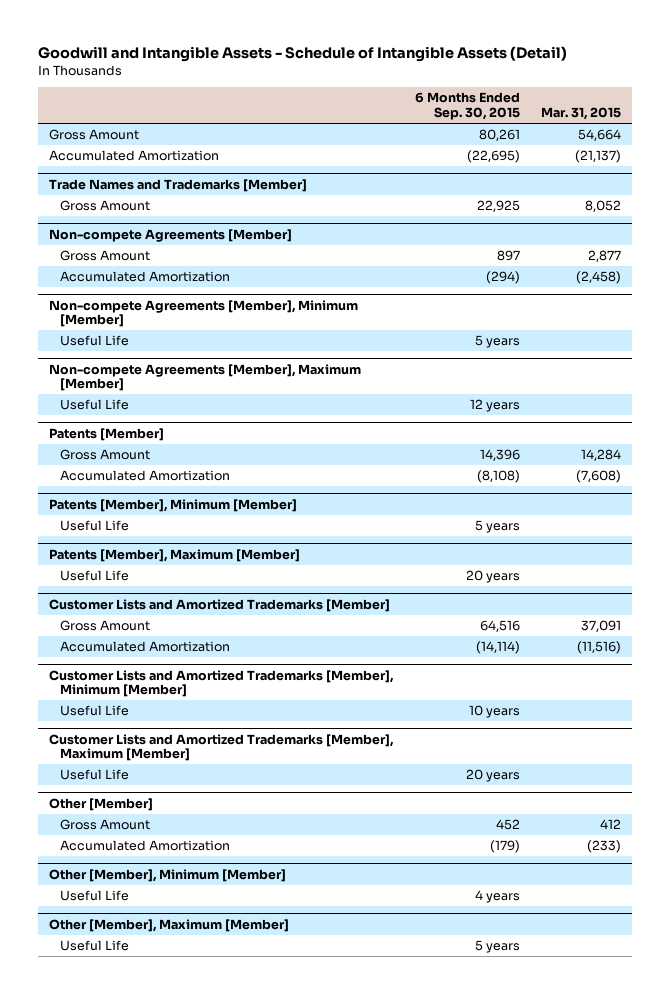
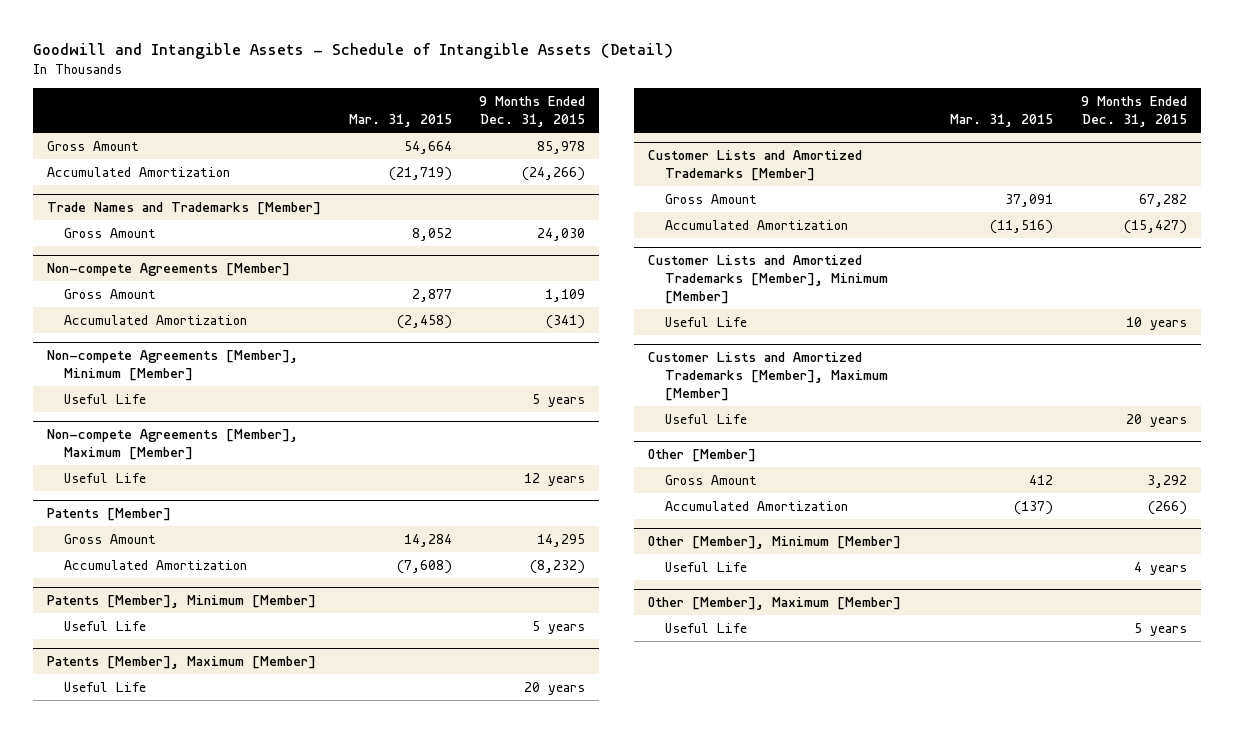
- | 6 Months Ended Sep. 30, 2015 | Mar. 31, 2015
+ | Mar. 31, 2015 | 9 Months Ended Dec. 31, 2015
- Accumulated Amortization | (22,695) | (21,137)
+ Accumulated Amortization | (21,719) | (24,266)
@ Other [Member]
- Accumulated Amortization | (179) | (233)
+ Accumulated Amortization | (137) | (266)

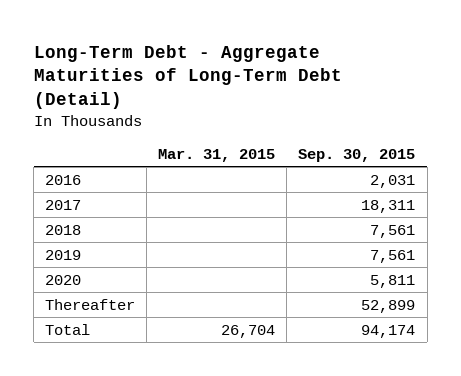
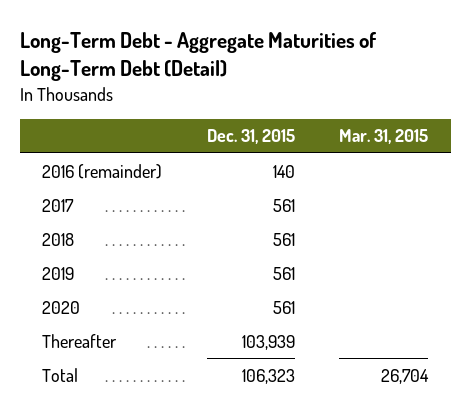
- | Mar. 31, 2015 | Sep. 30, 2015
+ | Dec. 31, 2015 | Mar. 31, 2015
- 2016 | | 2,031
+ 2016 (remainder) | 140 |

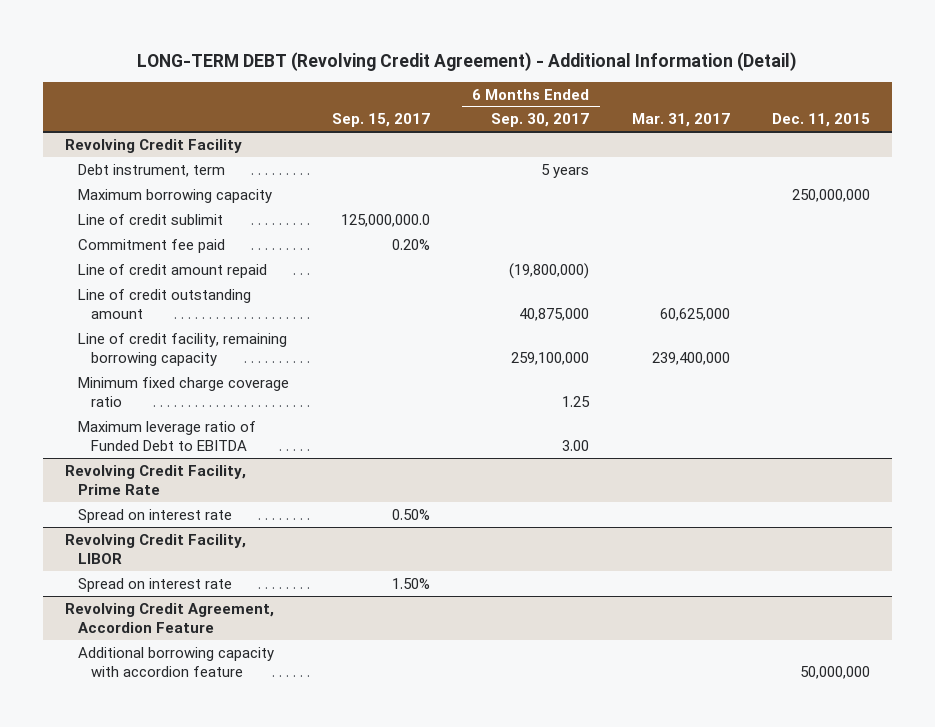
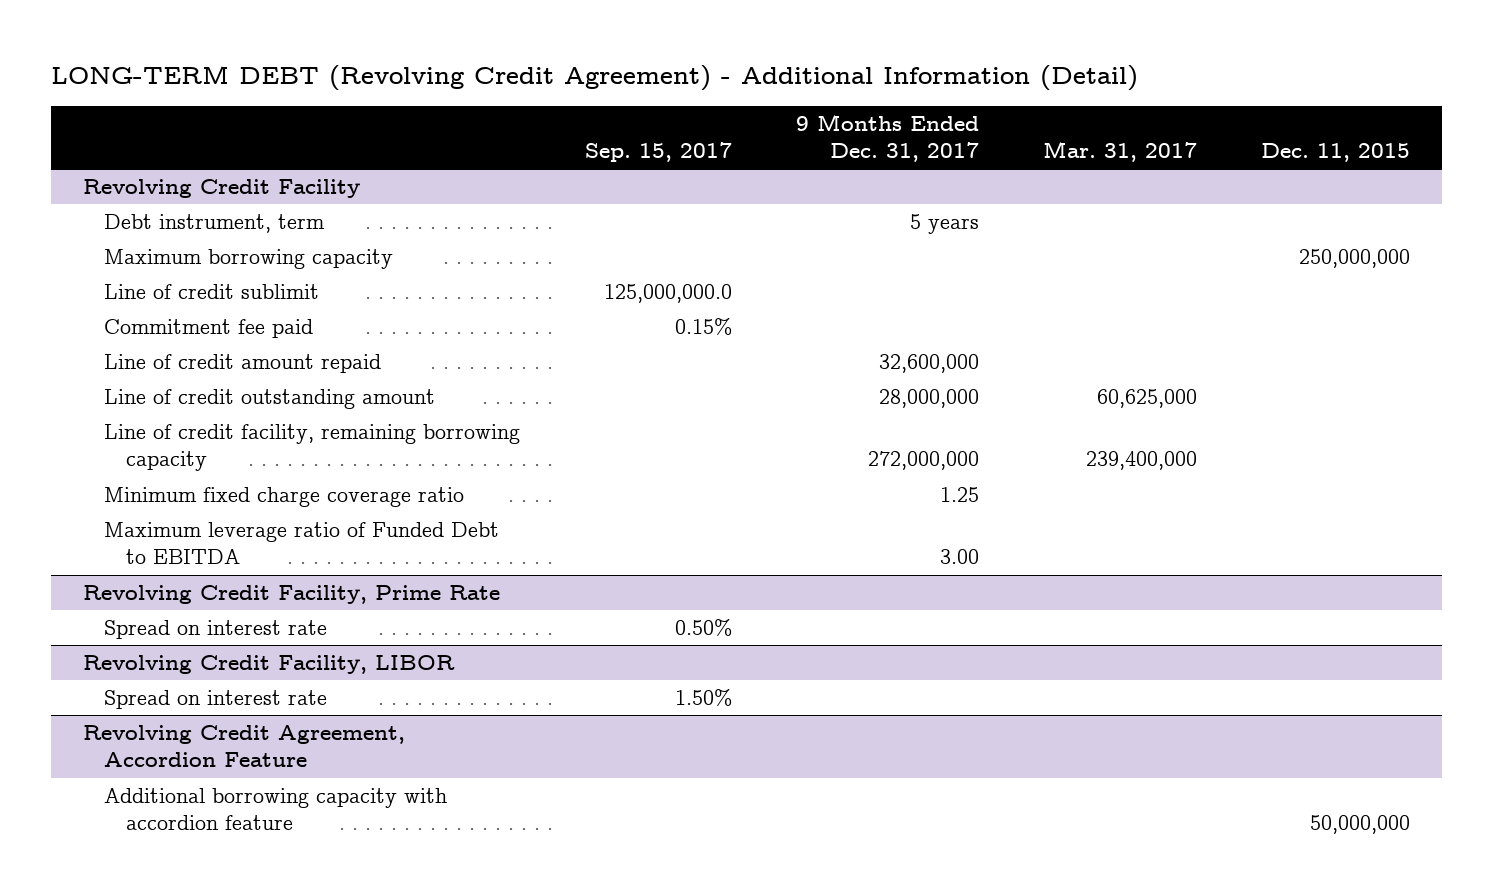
- | Sep. 15, 2017 | 6 Months Ended Sep. 30, 2017 | Mar. 31, 2017 | Dec. 11, 2015
+ | Sep. 15, 2017 | 9 Months Ended Dec. 31, 2017 | Mar. 31, 2017 | Dec. 11, 2015
@ Revolving Credit Facility
- Commitment fee paid | 0.20% | | |
+ Commitment fee paid | 0.15% | | |

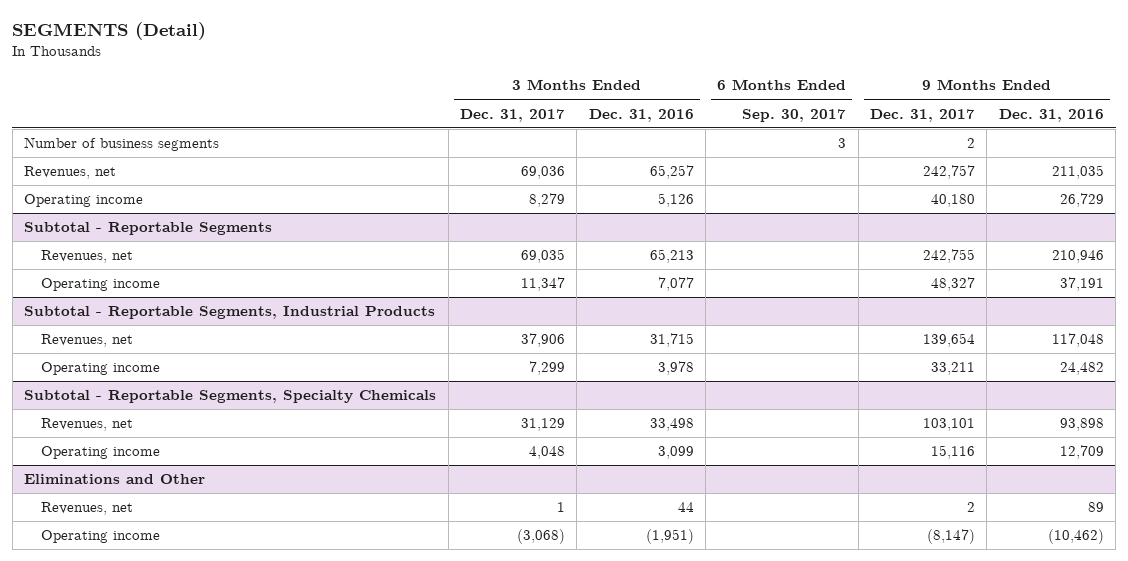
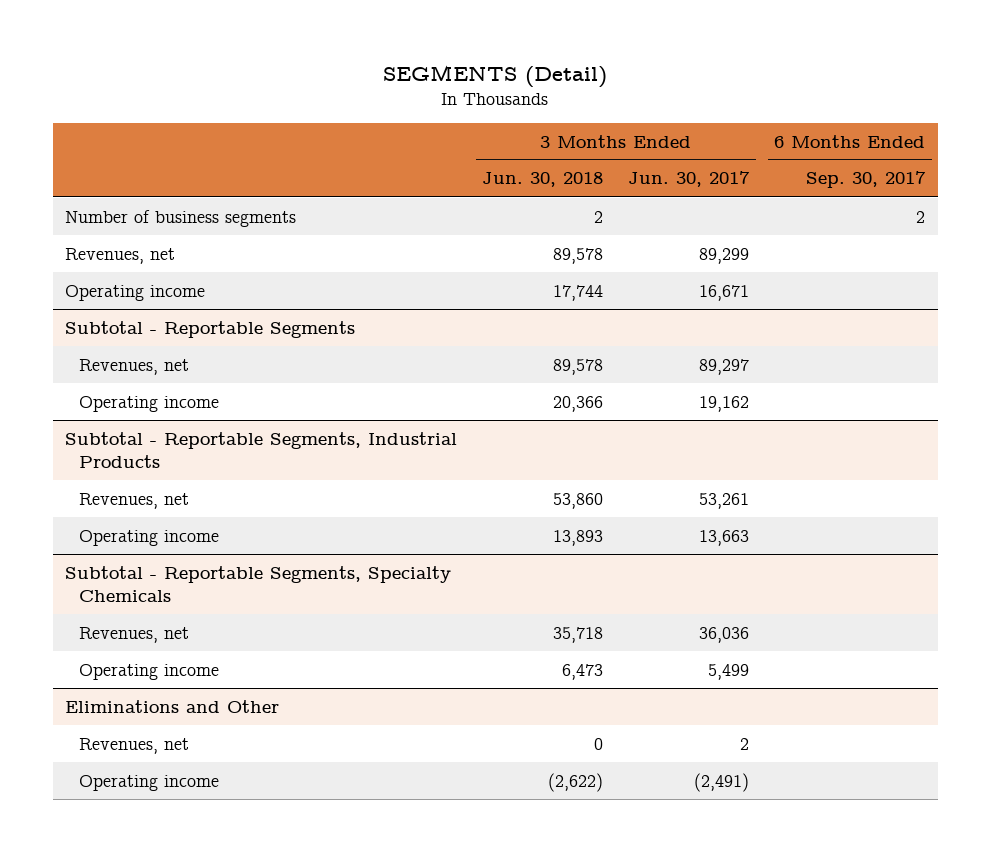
- | 3 Months Ended Dec. 31, 2017 | 3 Months Ended Dec. 31, 2016 | 6 Months Ended Sep. 30, 2017 | 9 Months Ended Dec. 31, 2017 | 9 Months Ended Dec. 31, 2016
+ | 3 Months Ended Jun. 30, 2018 | 3 Months Ended Jun. 30, 2017 | 6 Months Ended Sep. 30, 2017
- Number of business segments | | | 3 | 2 |
+ Number of business segments | 2 | | 2

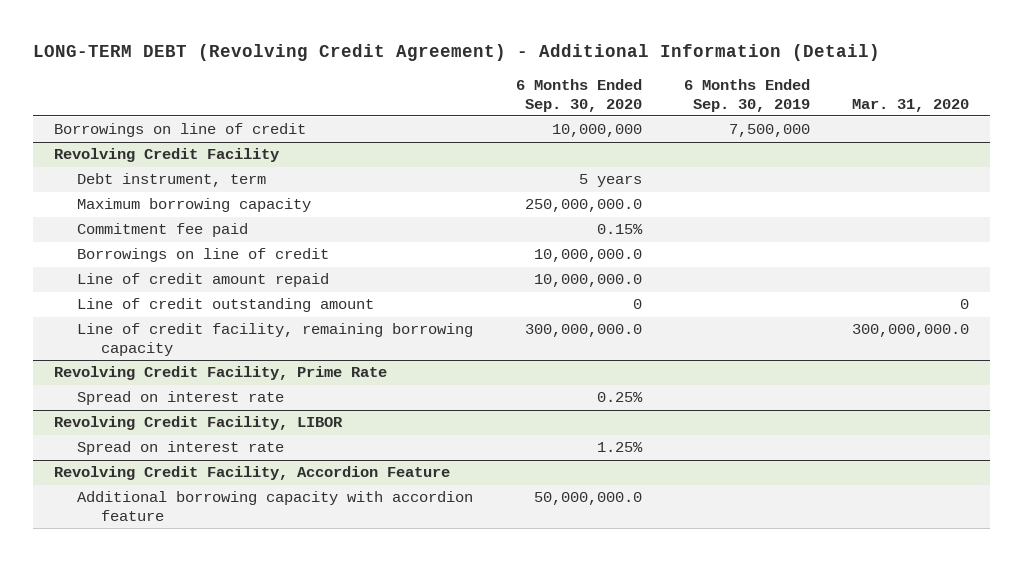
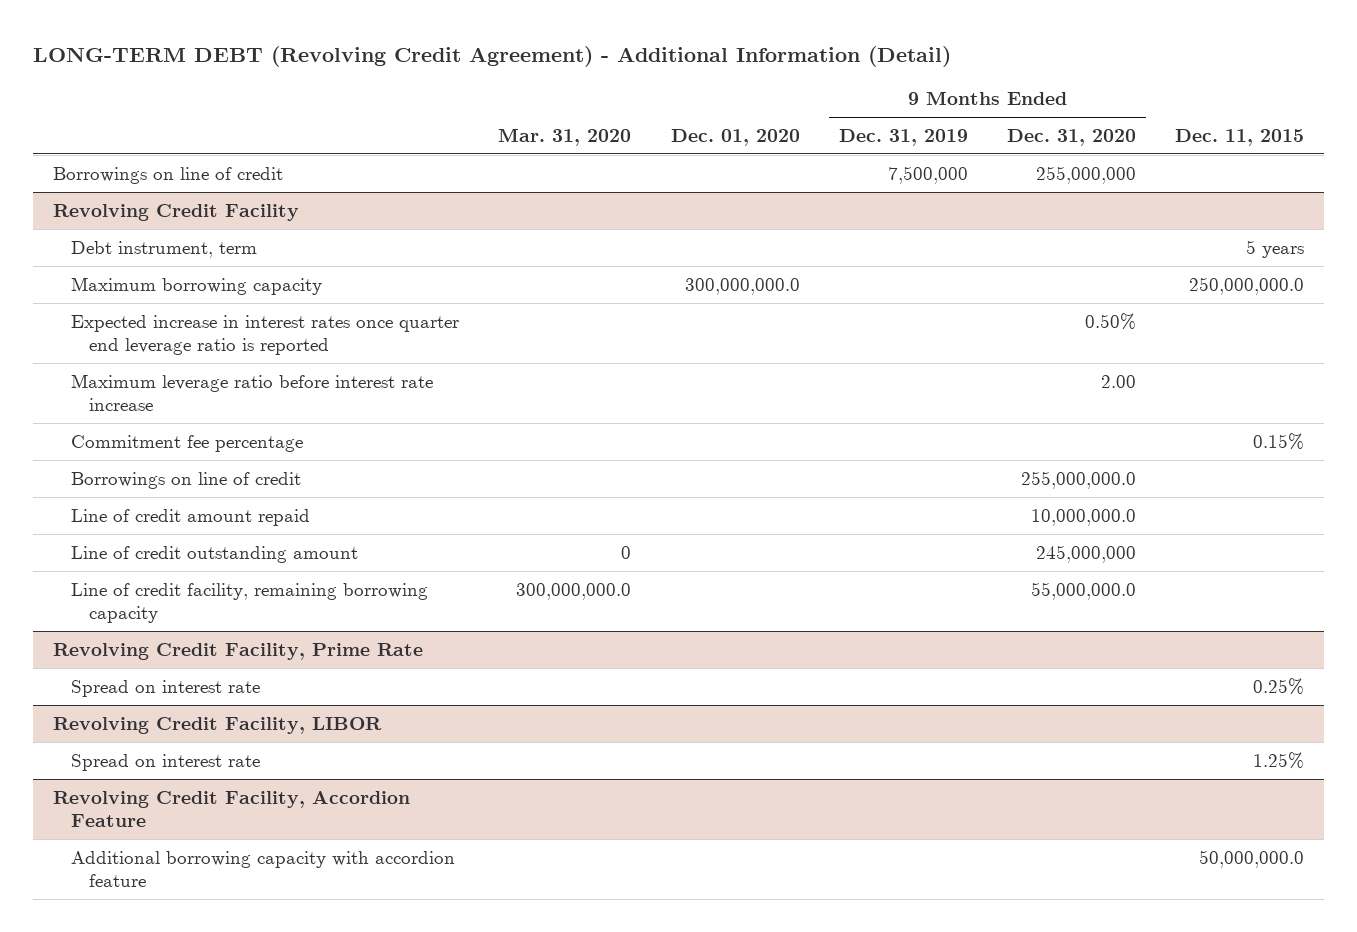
- | 6 Months Ended Sep. 30, 2020 | 6 Months Ended Sep. 30, 2019 | Mar. 31, 2020
+ | Mar. 31, 2020 | Dec. 01, 2020 | 9 Months Ended Dec. 31, 2019 | 9 Months Ended Dec. 31, 2020 | Dec. 11, 2015
@ Revolving Credit Facility
- Commitment fee paid | 0.15% | |
+ Expected increase in interest rates once quarter end leverage ratio is reported | | | | 0.50% |
+ Maximum leverage ratio before interest rate increase | | | | 2.00 |
+ Commitment fee percentage | | | | | 0.15%

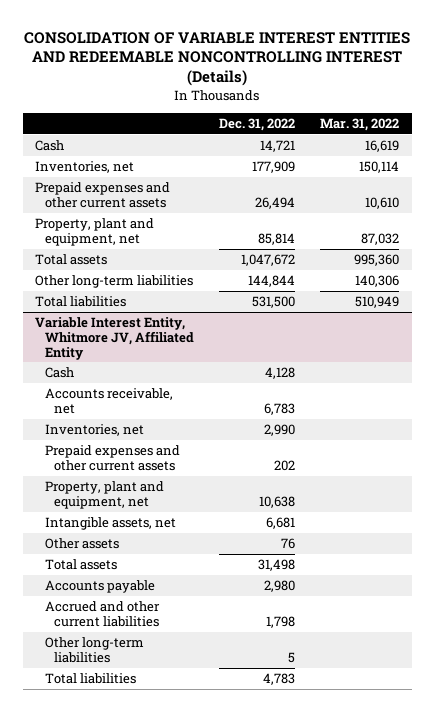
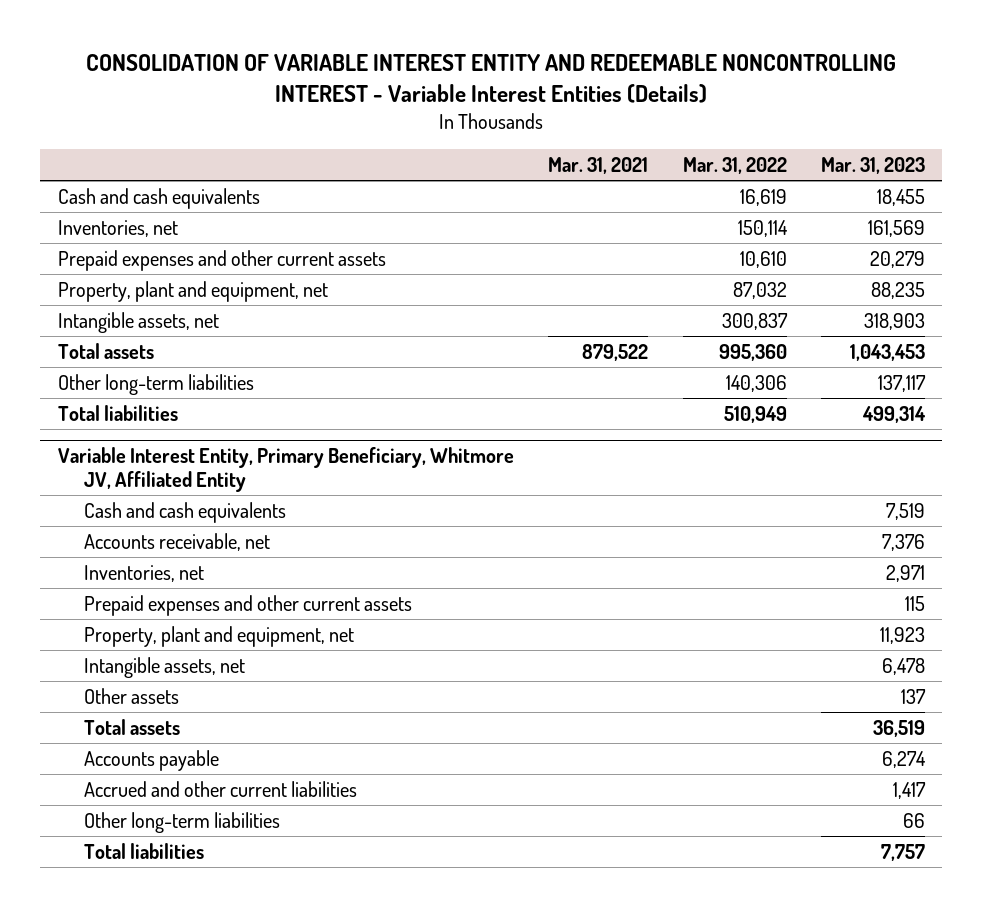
- CONSOLIDATION OF VARIABLE INTEREST ENTITIES AND REDEEMABLE NONCONTROLLING INTEREST (Details)
+ CONSOLIDATION OF VARIABLE INTEREST ENTITY AND REDEEMABLE NONCONTROLLING INTEREST - Variable Interest Entities (Details)
- | Dec. 31, 2022 | Mar. 31, 2022
+ | Mar. 31, 2021 | Mar. 31, 2022 | Mar. 31, 2023
- Cash | 14,721 | 16,619
+ Cash and cash equivalents | | 16,619 | 18,455
+ Intangible assets, net | | 300,837 | 318,903
- Variable Interest Entity, Whitmore JV, Affiliated Entity
- Cash | 4,128 |
+ Variable Interest Entity, Primary Beneficiary, Whitmore JV, Affiliated Entity
+ Cash and cash equivalents | | | 7,519

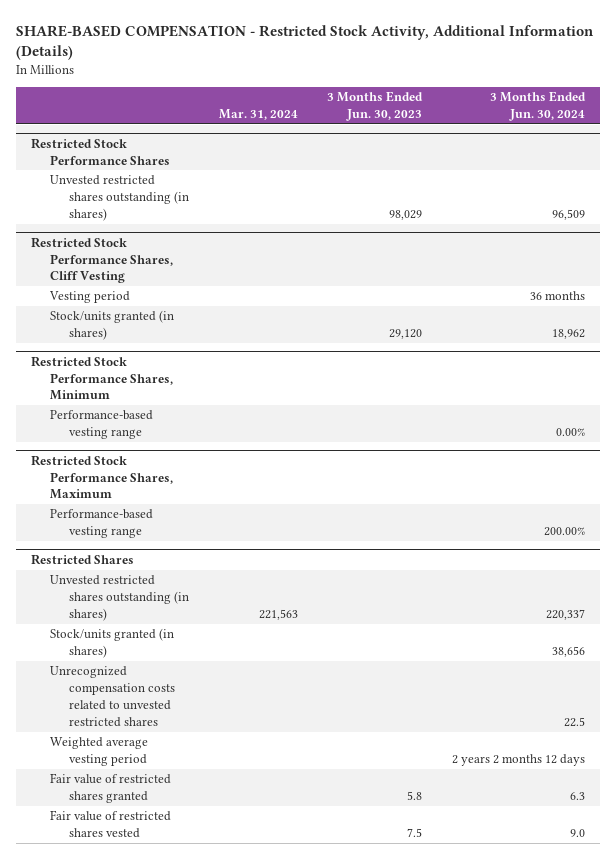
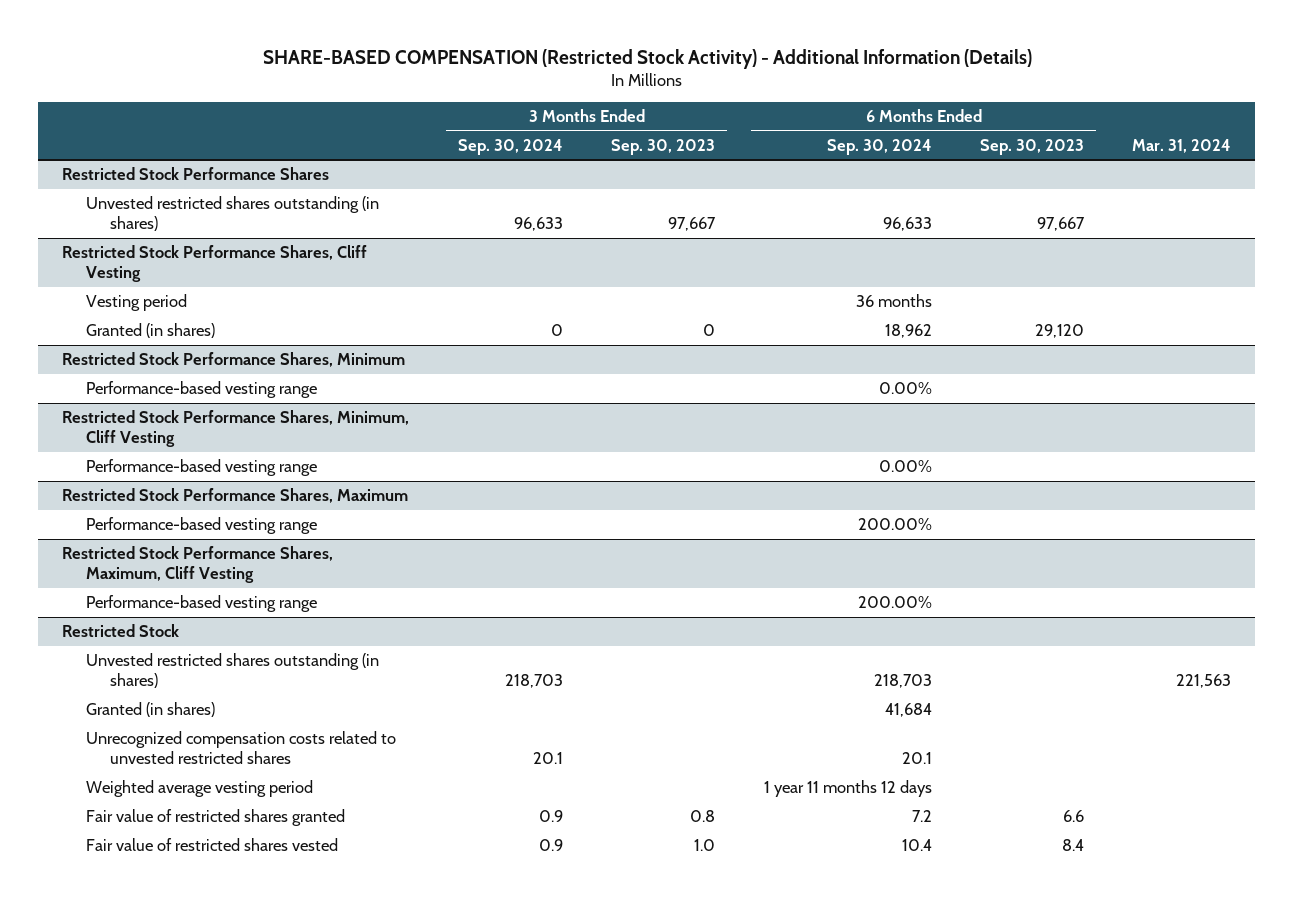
- SHARE-BASED COMPENSATION - Restricted Stock Activity, Additional Information (Details)
+ SHARE-BASED COMPENSATION (Restricted Stock Activity) - Additional Information (Details)
- | Mar. 31, 2024 | 3 Months Ended Jun. 30, 2023 | 3 Months Ended Jun. 30, 2024
+ | 3 Months Ended Sep. 30, 2024 | 3 Months Ended Sep. 30, 2023 | 6 Months Ended Sep. 30, 2024 | 6 Months Ended Sep. 30, 2023 | Mar. 31, 2024
@ Restricted Stock Performance Shares, Cliff Vesting
- Stock/units granted (in shares) | | 29,120 | 18,962
+ Granted (in shares) | 0 | 0 | 18,962 | 29,120 |
+ Restricted Stock Performance Shares, Minimum, Cliff Vesting
+ Performance-based vesting range | | | 0.00% | |
- Restricted Shares
+ Restricted Stock Performance Shares, Maximum, Cliff Vesting
+ Performance-based vesting range | | | 200.00% | |
+ Restricted Stock
- Stock/units granted (in shares) | | | 38,656
+ Granted (in shares) | | | 41,684 | |

